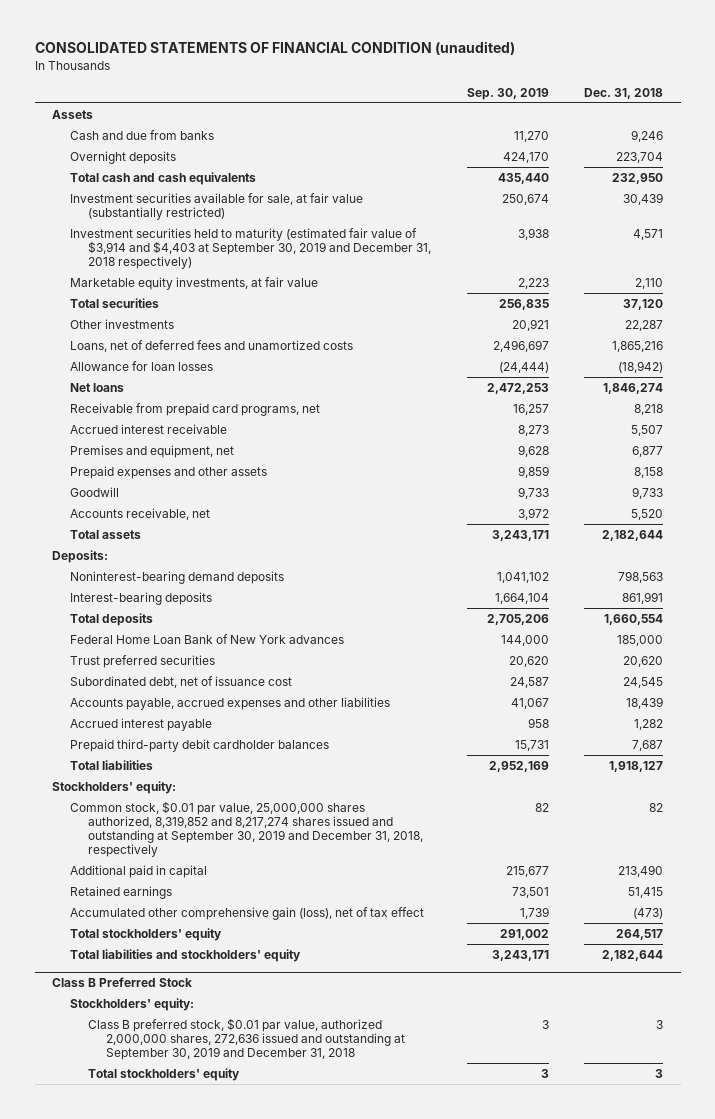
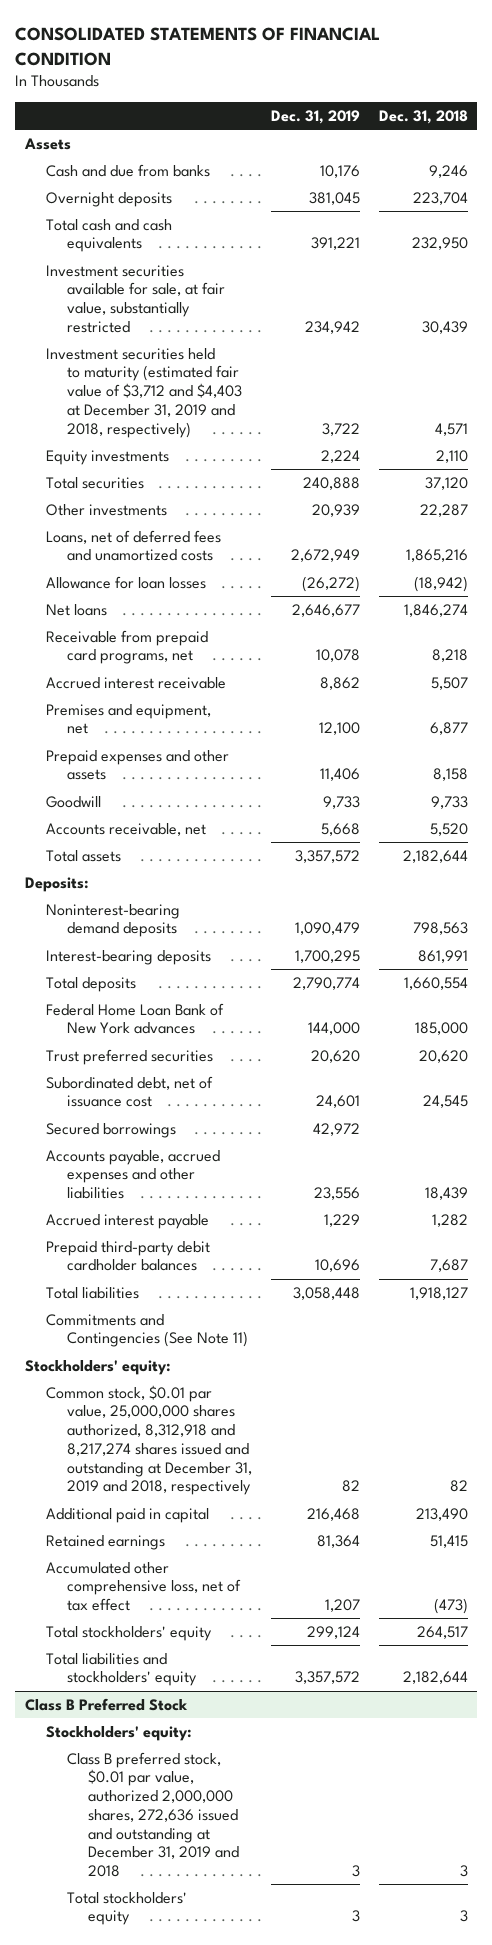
- CONSOLIDATED STATEMENTS OF FINANCIAL CONDITION (unaudited)
+ CONSOLIDATED STATEMENTS OF FINANCIAL CONDITION
- | Sep. 30, 2019 | Dec. 31, 2018
+ | Dec. 31, 2019 | Dec. 31, 2018
- Investment securities available for sale, at fair value (substantially restricted) | 250,674 | 30,439
- Investment securities held to maturity (estimated fair value of $3,914 and $4,403 at September 30, 2019 and December 31, 2018 respectively) | 3,938 | 4,571
- Marketable equity investments, at fair value | 2,223 | 2,110
+ Investment securities available for sale, at fair value, substantially restricted | 234,942 | 30,439
+ Investment securities held to maturity (estimated fair value of $3,712 and $4,403 at December 31, 2019 and 2018, respectively) | 3,722 | 4,571
+ Equity investments | 2,224 | 2,110
+ Secured borrowings | 42,972 |
+ Commitments and Contingencies (See Note 11)
- Common stock, $0.01 par value, 25,000,000 shares authorized, 8,319,852 and 8,217,274 shares issued and outstanding at September 30, 2019 and December 31, 2018, respectively | 82 | 82
+ Common stock, $0.01 par value, 25,000,000 shares authorized, 8,312,918 and 8,217,274 shares issued and outstanding at December 31, 2019 and 2018, respectively | 82 | 82
- Accumulated other comprehensive gain (loss), net of tax effect | 1,739 | (473)
+ Accumulated other comprehensive loss, net of tax effect | 1,207 | (473)
@ Class B Preferred Stock
- Class B preferred stock, $0.01 par value, authorized 2,000,000 shares, 272,636 issued and outstanding at September 30, 2019 and December 31, 2018 | 3 | 3
+ Class B preferred stock, $0.01 par value, authorized 2,000,000 shares, 272,636 issued and outstanding at December 31, 2019 and 2018 | 3 | 3

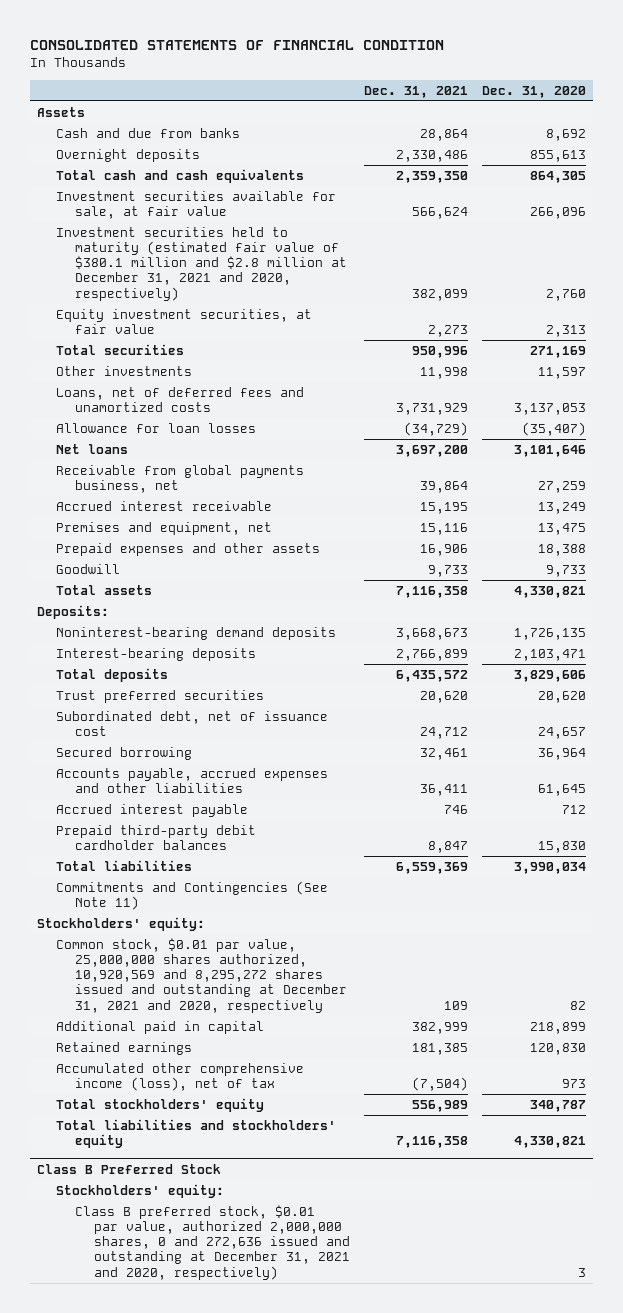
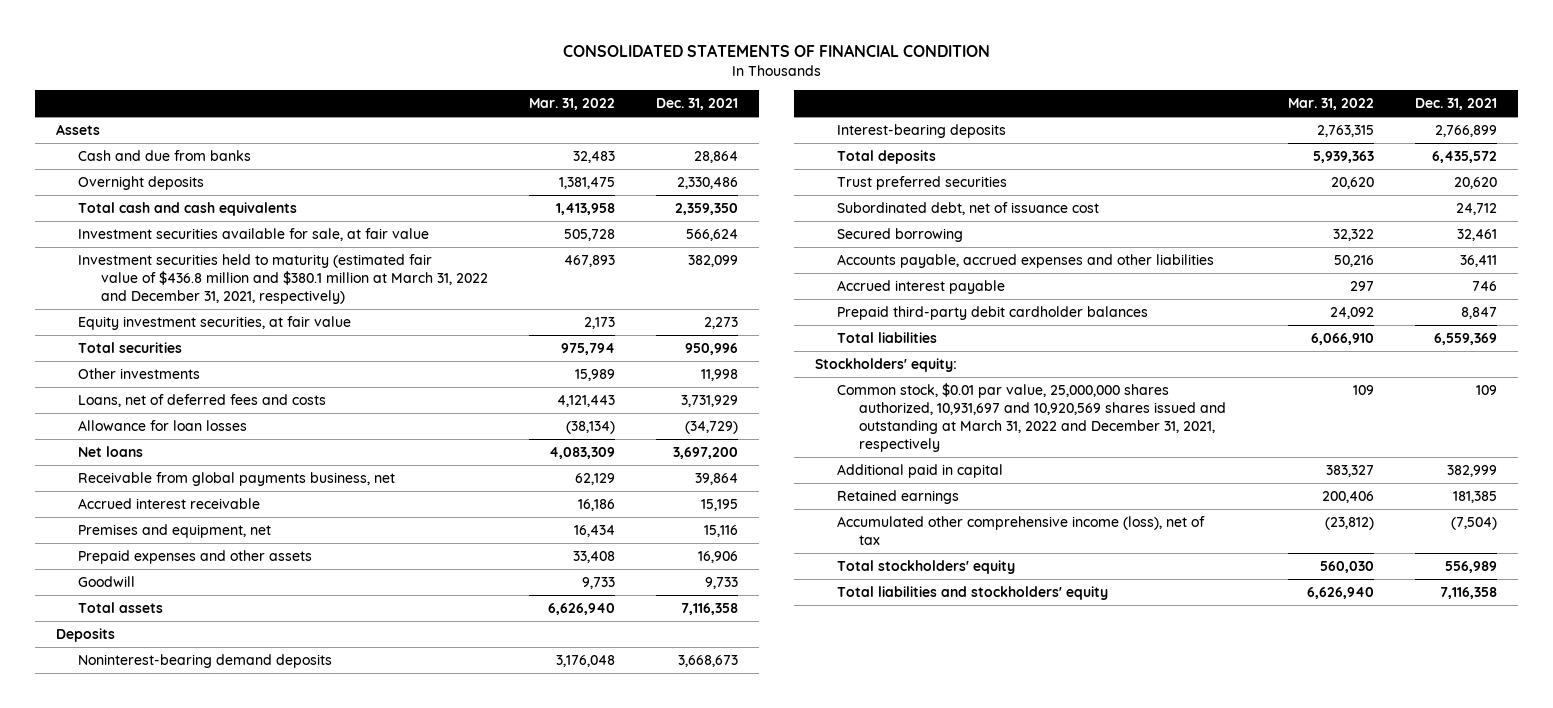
- | Dec. 31, 2021 | Dec. 31, 2020
+ | Mar. 31, 2022 | Dec. 31, 2021
- Investment securities held to maturity (estimated fair value of $380.1 million and $2.8 million at December 31, 2021 and 2020, respectively) | 382,099 | 2,760
+ Investment securities held to maturity (estimated fair value of $436.8 million and $380.1 million at March 31, 2022 and December 31, 2021, respectively) | 467,893 | 382,099
- Loans, net of deferred fees and unamortized costs | 3,731,929 | 3,137,053
+ Loans, net of deferred fees and costs | 4,121,443 | 3,731,929
- Deposits:
+ Deposits
- Commitments and Contingencies (See Note 11)
- Common stock, $0.01 par value, 25,000,000 shares authorized, 10,920,569 and 8,295,272 shares issued and outstanding at December 31, 2021 and 2020, respectively | 109 | 82
+ Common stock, $0.01 par value, 25,000,000 shares authorized, 10,931,697 and 10,920,569 shares issued and outstanding at March 31, 2022 and December 31, 2021, respectively | 109 | 109
- Class B Preferred Stock
- Stockholders' equity:
- Class B preferred stock, $0.01 par value, authorized 2,000,000 shares, 0 and 272,636 issued and outstanding at December 31, 2021 and 2020, respectively) | | 3

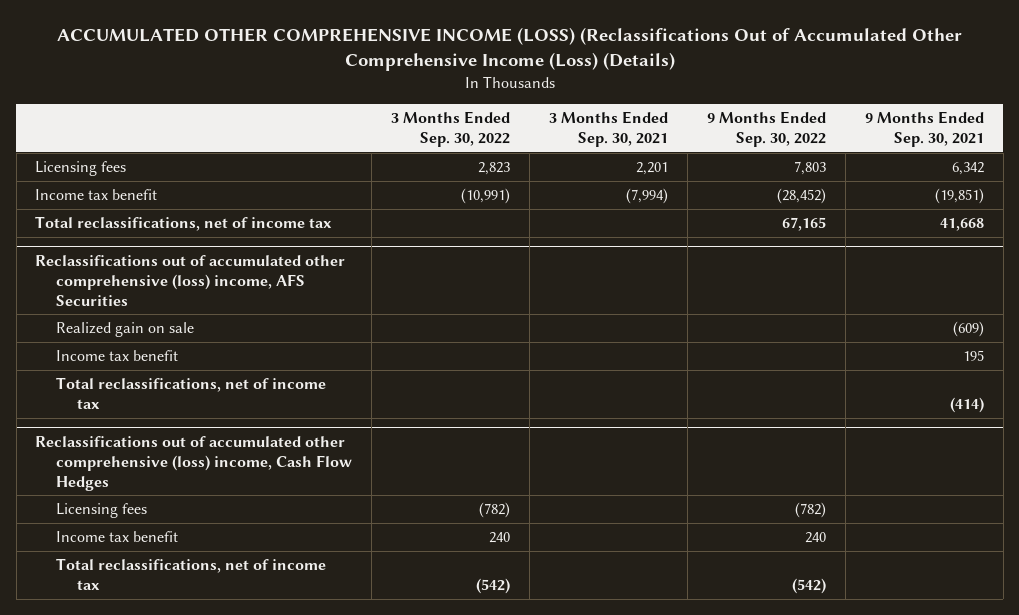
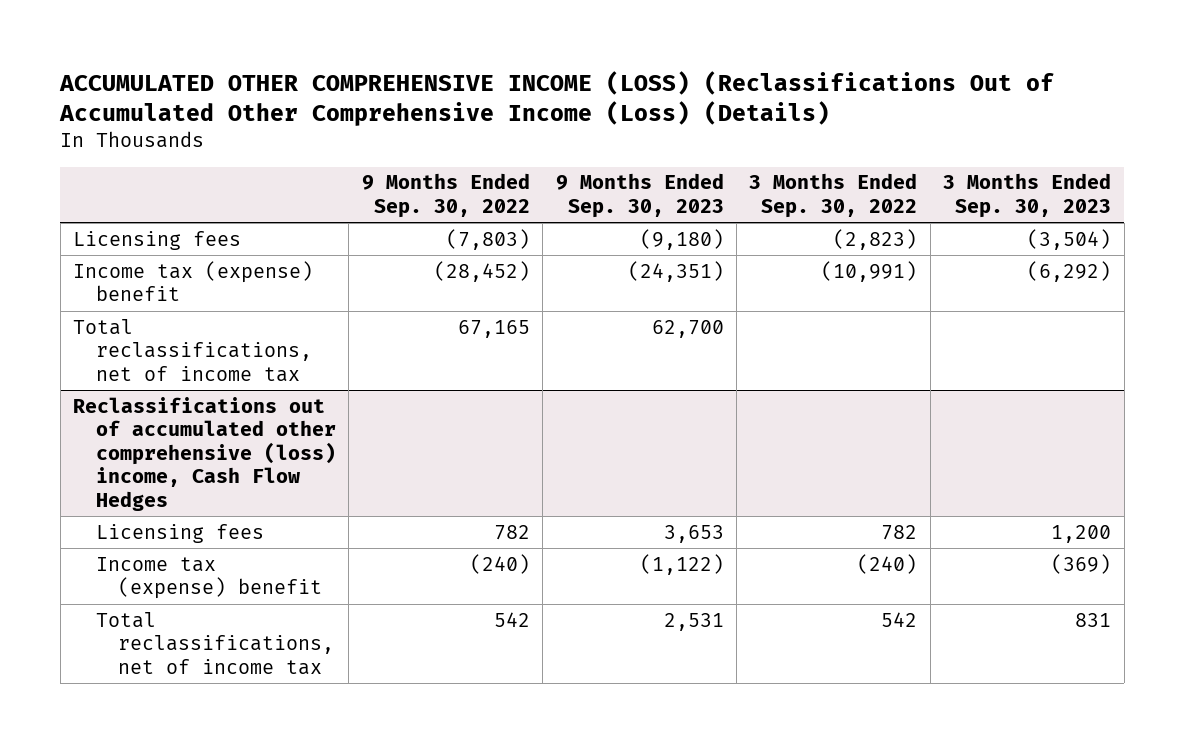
- | 3 Months Ended Sep. 30, 2022 | 3 Months Ended Sep. 30, 2021 | 9 Months Ended Sep. 30, 2022 | 9 Months Ended Sep. 30, 2021
+ | 9 Months Ended Sep. 30, 2022 | 9 Months Ended Sep. 30, 2023 | 3 Months Ended Sep. 30, 2022 | 3 Months Ended Sep. 30, 2023
- Licensing fees | 2,823 | 2,201 | 7,803 | 6,342
- Income tax benefit | (10,991) | (7,994) | (28,452) | (19,851)
+ Licensing fees | (7,803) | (9,180) | (2,823) | (3,504)
+ Income tax (expense) benefit | (28,452) | (24,351) | (10,991) | (6,292)
- Reclassifications out of accumulated other comprehensive (loss) income, AFS Securities
- Realized gain on sale | | | | (609)
- Income tax benefit | | | | 195
- Total reclassifications, net of income tax | | | | (414)
@ Reclassifications out of accumulated other comprehensive (loss) income, Cash Flow Hedges
- Licensing fees | (782) | | (782) |
- Income tax benefit | 240 | | 240 |
- Total reclassifications, net of income tax | (542) | | (542) |
+ Licensing fees | 782 | 3,653 | 782 | 1,200
+ Income tax (expense) benefit | (240) | (1,122) | (240) | (369)
+ Total reclassifications, net of income tax | 542 | 2,531 | 542 | 831

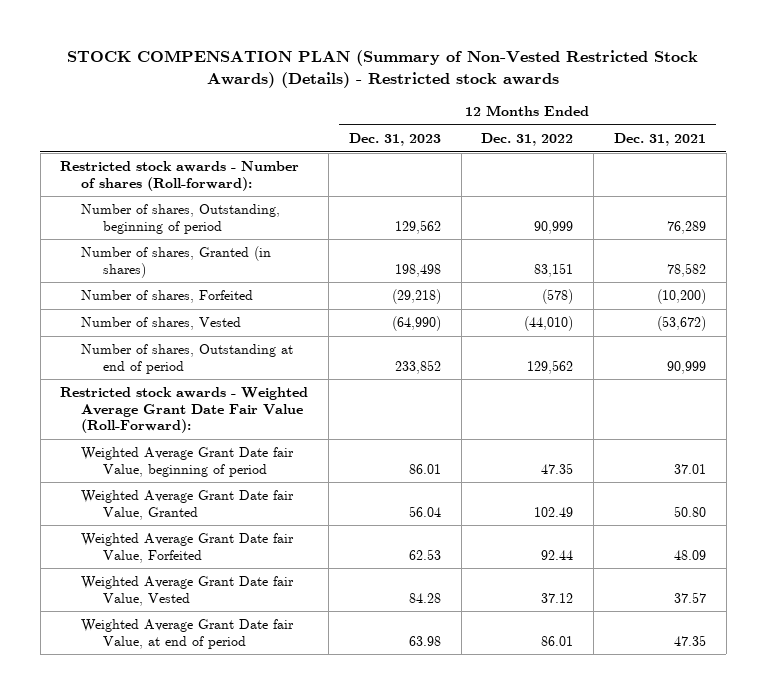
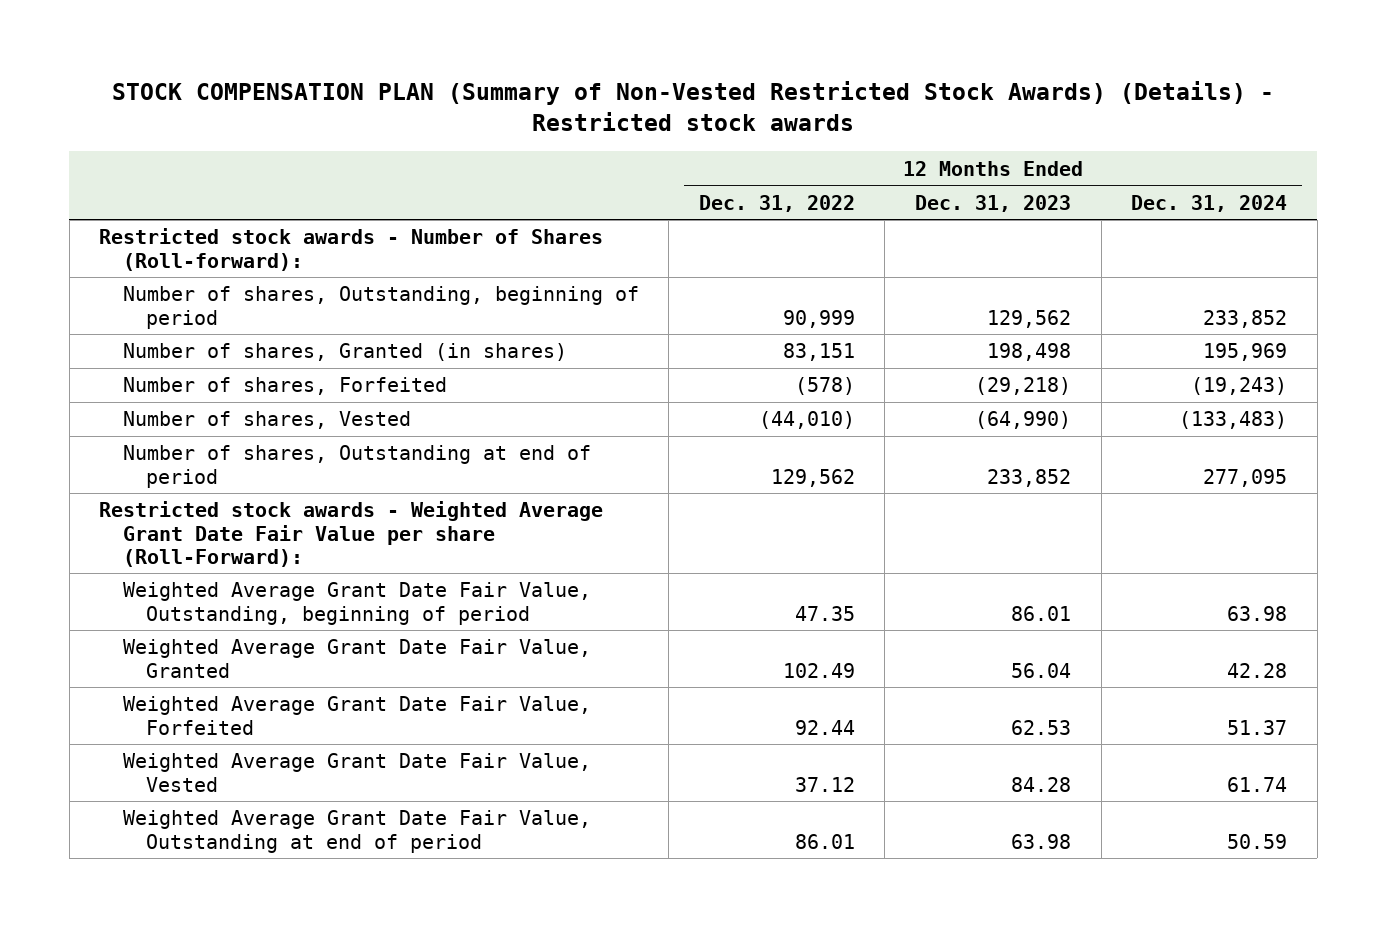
- | 12 Months Ended Dec. 31, 2023 | 12 Months Ended Dec. 31, 2022 | 12 Months Ended Dec. 31, 2021
+ | 12 Months Ended Dec. 31, 2022 | 12 Months Ended Dec. 31, 2023 | 12 Months Ended Dec. 31, 2024
- Restricted stock awards - Number of shares (Roll-forward):
+ Restricted stock awards - Number of Shares (Roll-forward):
- Restricted stock awards - Weighted Average Grant Date Fair Value (Roll-Forward):
- Weighted Average Grant Date fair Value, beginning of period | 86.01 | 47.35 | 37.01
- Weighted Average Grant Date fair Value, Granted | 56.04 | 102.49 | 50.80
- Weighted Average Grant Date fair Value, Forfeited | 62.53 | 92.44 | 48.09
- Weighted Average Grant Date fair Value, Vested | 84.28 | 37.12 | 37.57
- Weighted Average Grant Date fair Value, at end of period | 63.98 | 86.01 | 47.35
+ Restricted stock awards - Weighted Average Grant Date Fair Value per share (Roll-Forward):
+ Weighted Average Grant Date Fair Value, Outstanding, beginning of period | 47.35 | 86.01 | 63.98
+ Weighted Average Grant Date Fair Value, Granted | 102.49 | 56.04 | 42.28
+ Weighted Average Grant Date Fair Value, Forfeited | 92.44 | 62.53 | 51.37
+ Weighted Average Grant Date Fair Value, Vested | 37.12 | 84.28 | 61.74
+ Weighted Average Grant Date Fair Value, Outstanding at end of period | 86.01 | 63.98 | 50.59

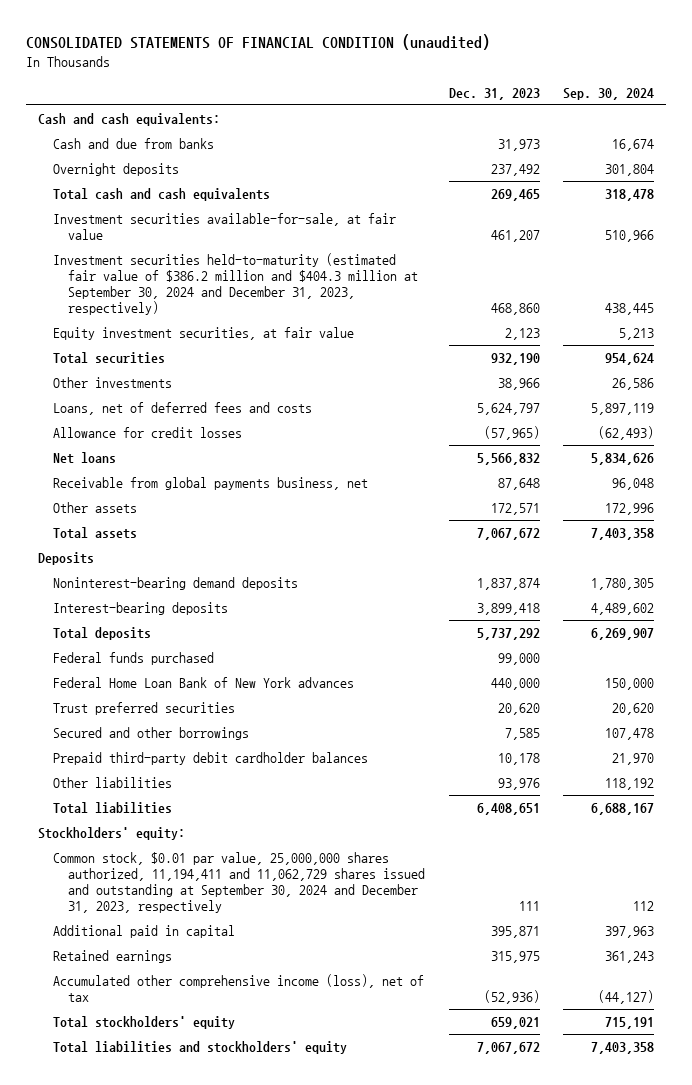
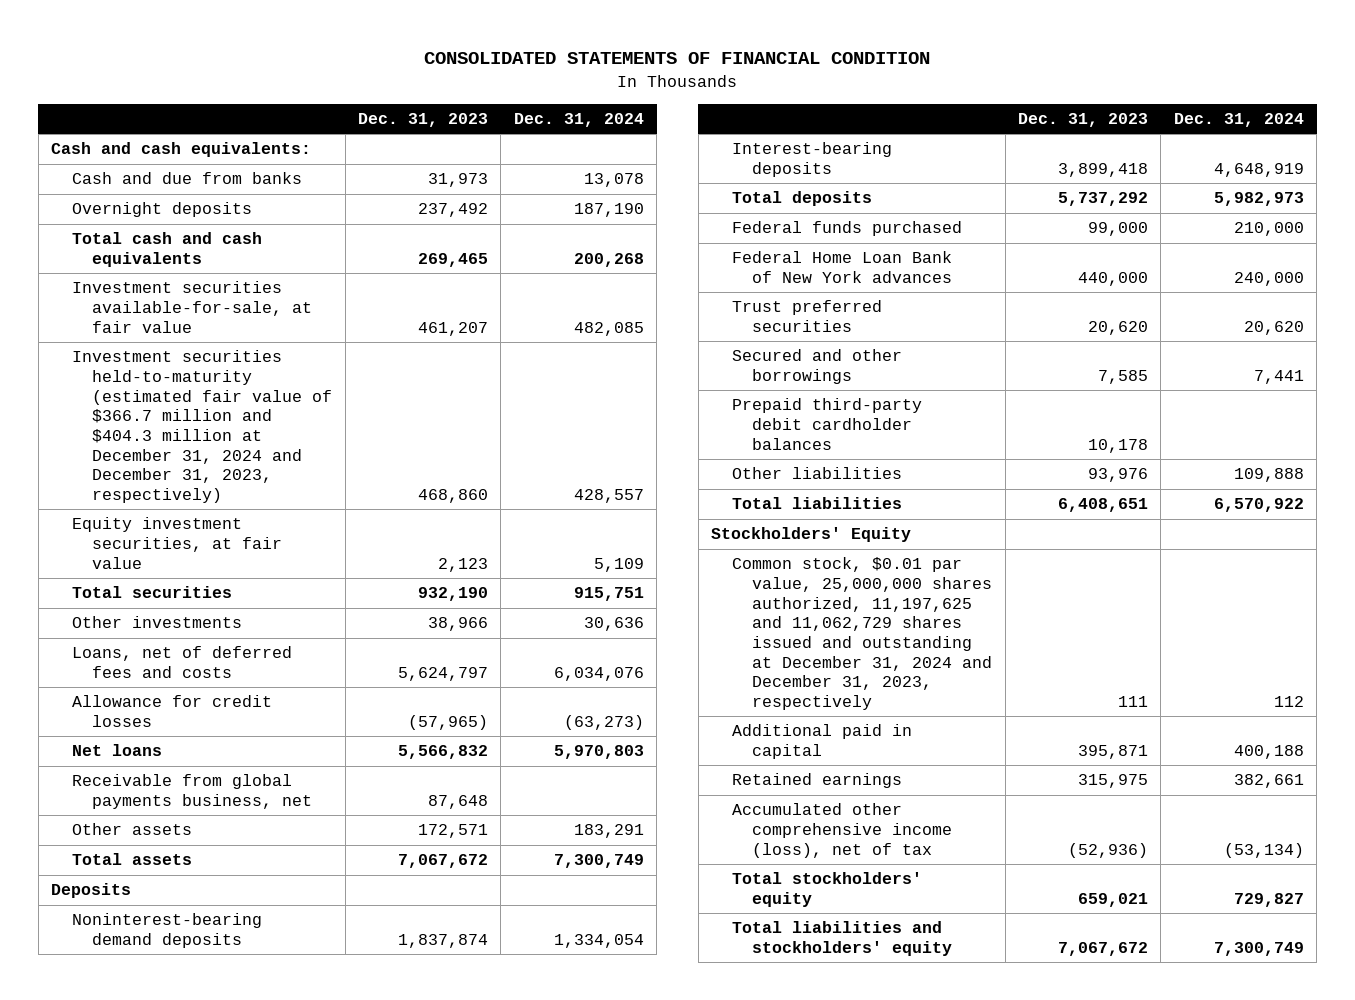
- CONSOLIDATED STATEMENTS OF FINANCIAL CONDITION (unaudited)
+ CONSOLIDATED STATEMENTS OF FINANCIAL CONDITION
- | Dec. 31, 2023 | Sep. 30, 2024
+ | Dec. 31, 2023 | Dec. 31, 2024
- Investment securities held-to-maturity (estimated fair value of $386.2 million and $404.3 million at September 30, 2024 and December 31, 2023, respectively) | 468,860 | 438,445
+ Investment securities held-to-maturity (estimated fair value of $366.7 million and $404.3 million at December 31, 2024 and December 31, 2023, respectively) | 468,860 | 428,557
- Stockholders' equity:
- Common stock, $0.01 par value, 25,000,000 shares authorized, 11,194,411 and 11,062,729 shares issued and outstanding at September 30, 2024 and December 31, 2023, respectively | 111 | 112
+ Stockholders' Equity
+ Common stock, $0.01 par value, 25,000,000 shares authorized, 11,197,625 and 11,062,729 shares issued and outstanding at December 31, 2024 and December 31, 2023, respectively | 111 | 112

